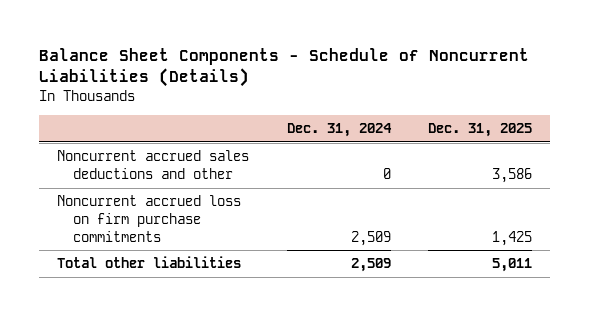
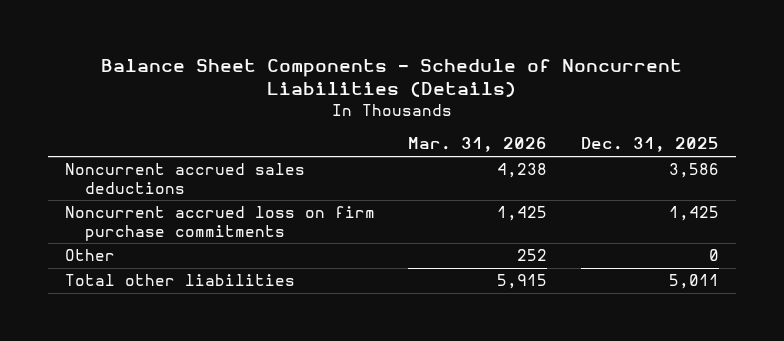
- | Dec. 31, 2024 | Dec. 31, 2025
+ | Mar. 31, 2026 | Dec. 31, 2025
- Noncurrent accrued sales deductions and other | 0 | 3,586
+ Noncurrent accrued sales deductions | 4,238 | 3,586
+ Other | 252 | 0

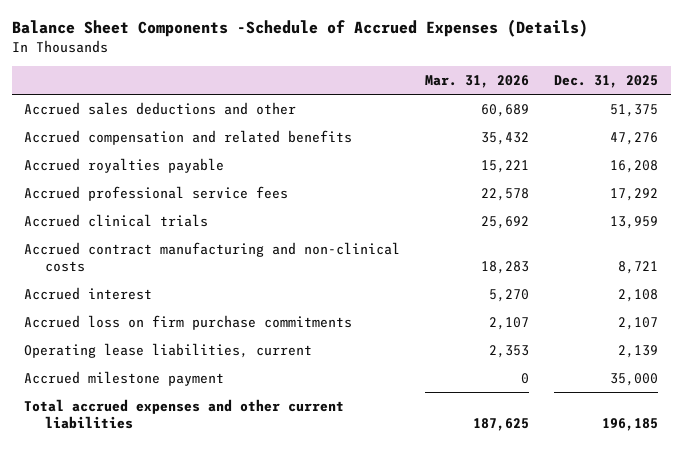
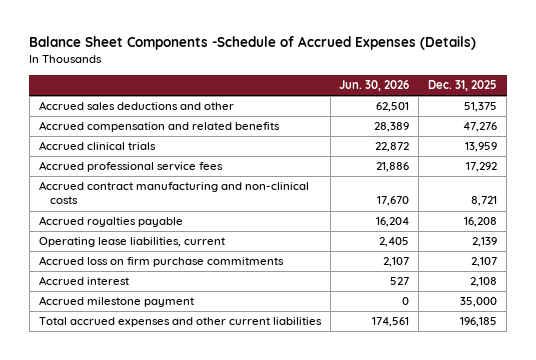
- | Mar. 31, 2026 | Dec. 31, 2025
+ | Jun. 30, 2026 | Dec. 31, 2025
moved down: Accrued professional service fees | 21,886 | 17,292
moved down: Accrued royalties payable | 16,204 | 16,208
moved down: Accrued loss on firm purchase commitments | 2,107 | 2,107
moved down: Accrued interest | 527 | 2,108

